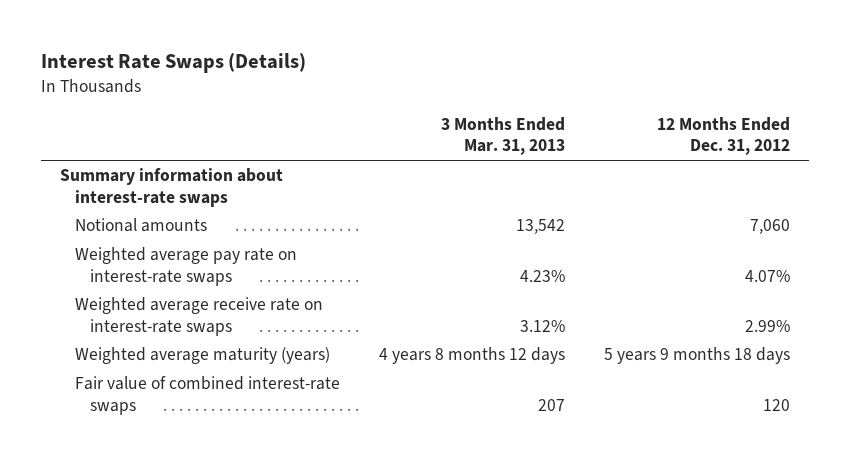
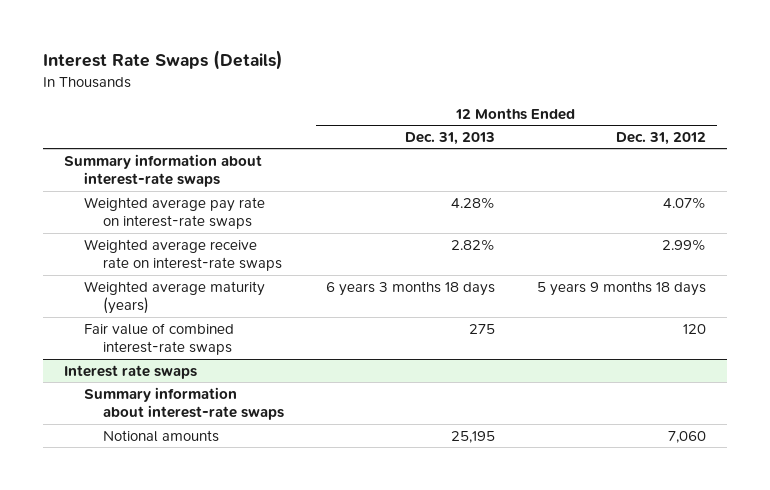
- | 3 Months Ended Mar. 31, 2013 | 12 Months Ended Dec. 31, 2012
+ | 12 Months Ended Dec. 31, 2013 | 12 Months Ended Dec. 31, 2012
- Notional amounts | 13,542 | 7,060
+ Interest rate swaps
+ Summary information about interest-rate swaps
+ Notional amounts | 25,195 | 7,060

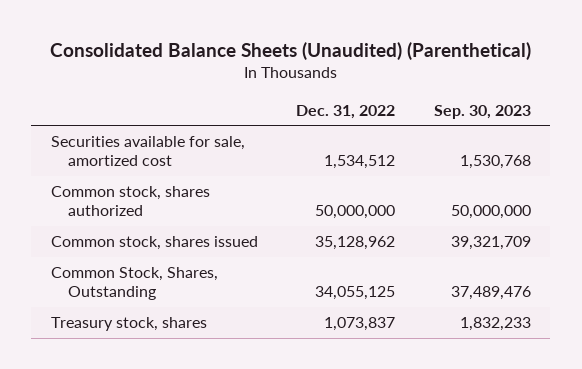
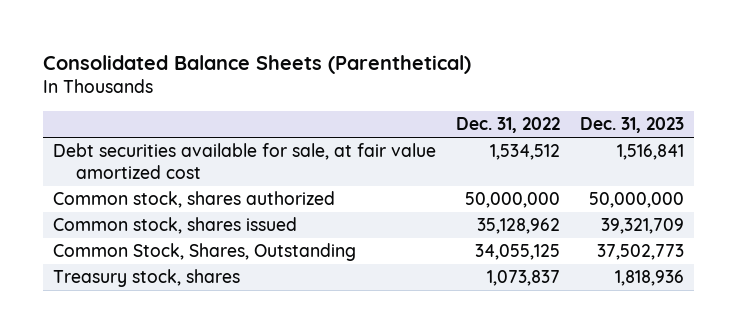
- Consolidated Balance Sheets (Unaudited) (Parenthetical)
+ Consolidated Balance Sheets (Parenthetical)
- | Dec. 31, 2022 | Sep. 30, 2023
+ | Dec. 31, 2022 | Dec. 31, 2023
- Securities available for sale, amortized cost | 1,534,512 | 1,530,768
+ Debt securities available for sale, at fair value amortized cost | 1,534,512 | 1,516,841

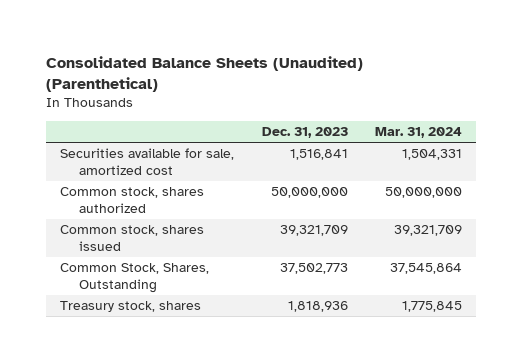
- Consolidated Balance Sheets (Parenthetical)
+ Consolidated Balance Sheets (Unaudited) (Parenthetical)
- | Dec. 31, 2022 | Dec. 31, 2023
+ | Dec. 31, 2023 | Mar. 31, 2024
- Debt securities available for sale, at fair value amortized cost | 1,534,512 | 1,516,841
+ Securities available for sale, amortized cost | 1,516,841 | 1,504,331

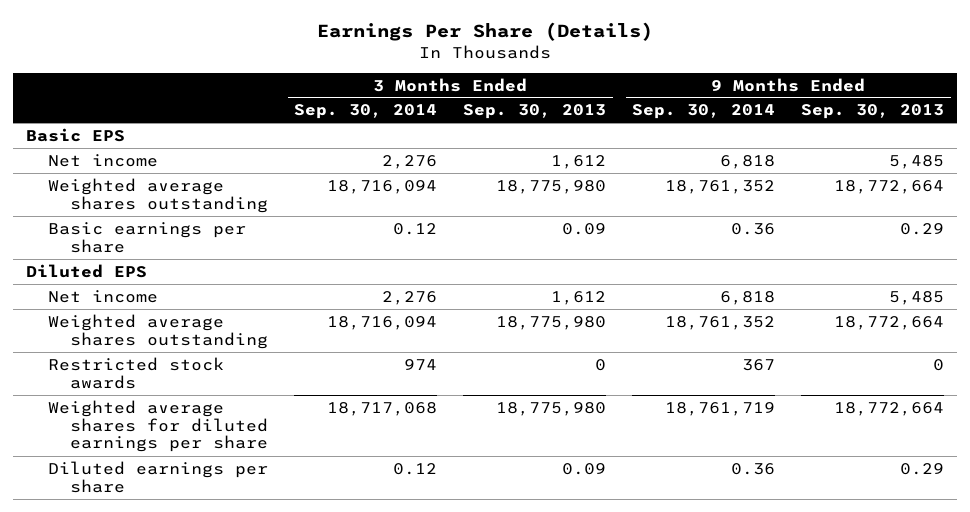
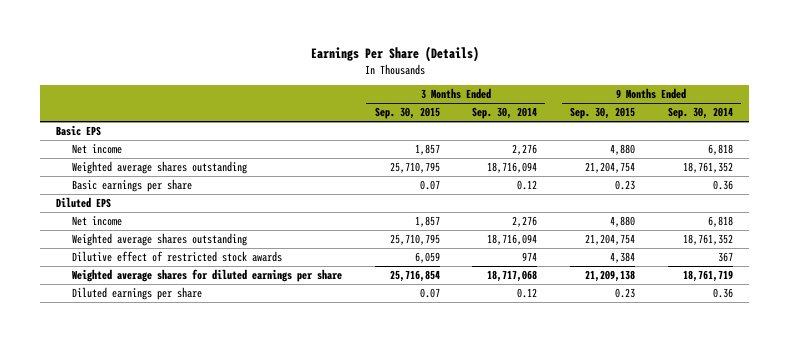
- | 3 Months Ended Sep. 30, 2014 | 3 Months Ended Sep. 30, 2013 | 9 Months Ended Sep. 30, 2014 | 9 Months Ended Sep. 30, 2013
+ | 3 Months Ended Sep. 30, 2015 | 3 Months Ended Sep. 30, 2014 | 9 Months Ended Sep. 30, 2015 | 9 Months Ended Sep. 30, 2014
- Restricted stock awards | 974 | 0 | 367 | 0
+ Dilutive effect of restricted stock awards | 6,059 | 974 | 4,384 | 367

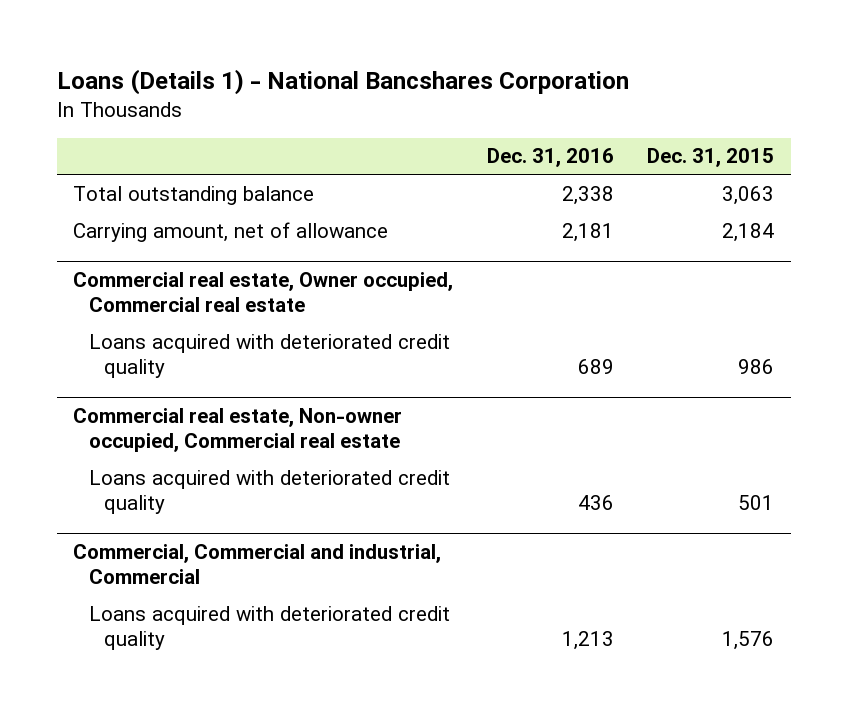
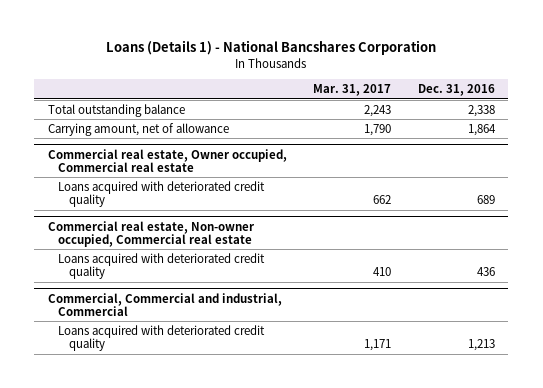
- | Dec. 31, 2016 | Dec. 31, 2015
+ | Mar. 31, 2017 | Dec. 31, 2016
- Carrying amount, net of allowance | 2,181 | 2,184
+ Carrying amount, net of allowance | 1,790 | 1,864

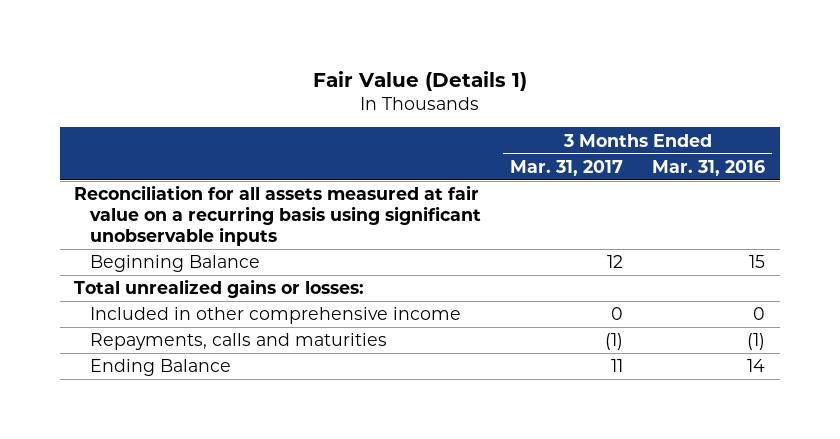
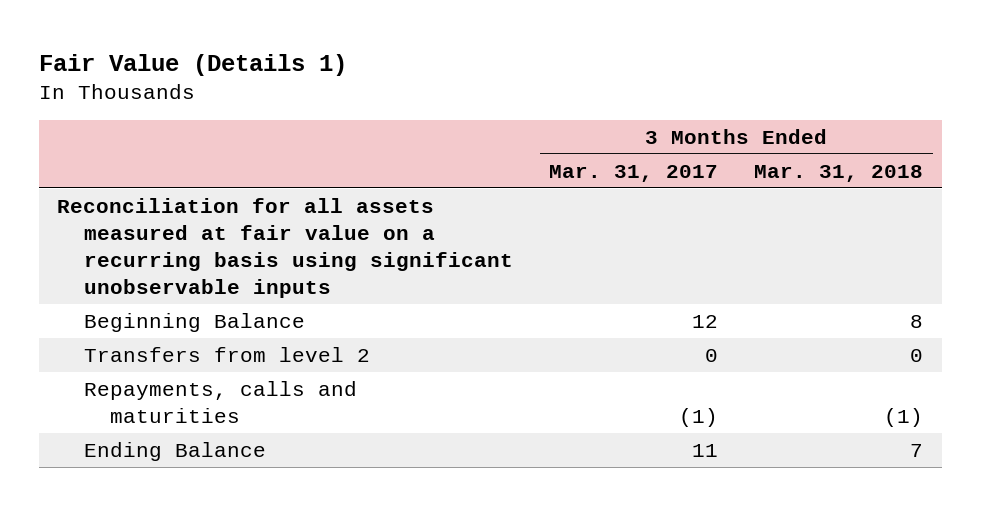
- | 3 Months Ended Mar. 31, 2017 | 3 Months Ended Mar. 31, 2016
+ | 3 Months Ended Mar. 31, 2017 | 3 Months Ended Mar. 31, 2018
- Total unrealized gains or losses:
- Included in other comprehensive income | 0 | 0
+ Transfers from level 2 | 0 | 0

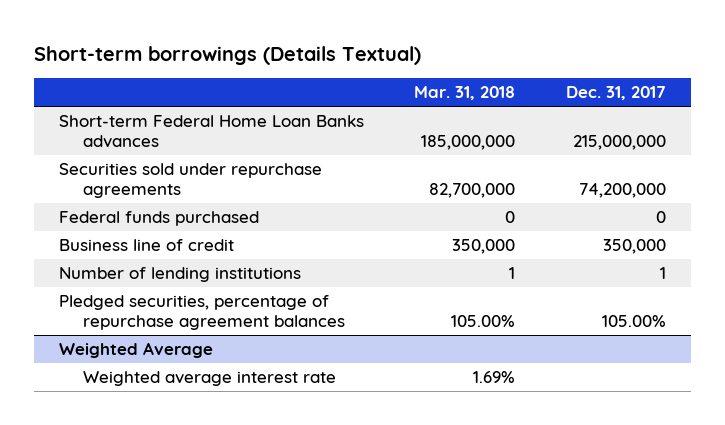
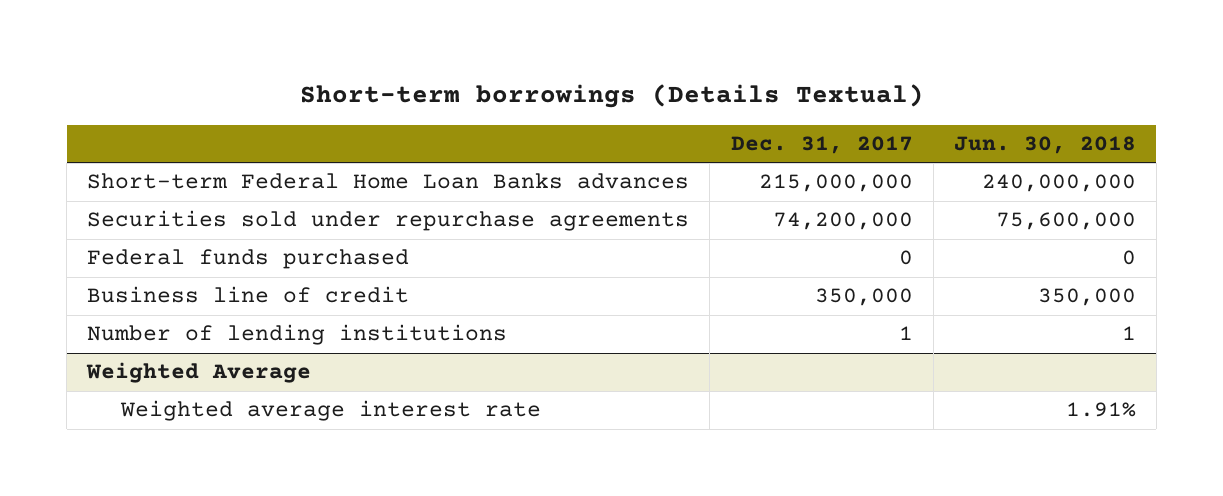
- | Mar. 31, 2018 | Dec. 31, 2017
+ | Dec. 31, 2017 | Jun. 30, 2018
- Pledged securities, percentage of repurchase agreement balances | 105.00% | 105.00%

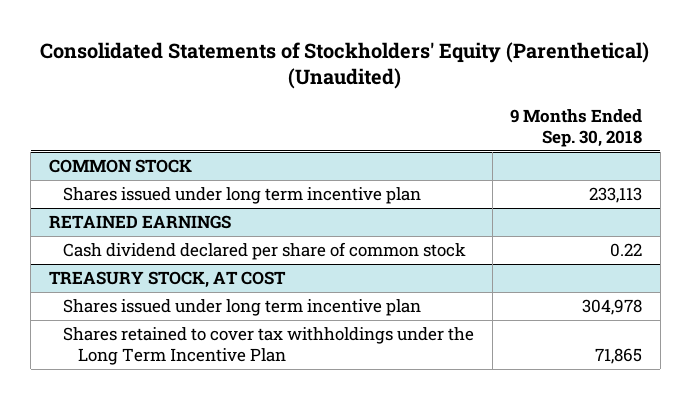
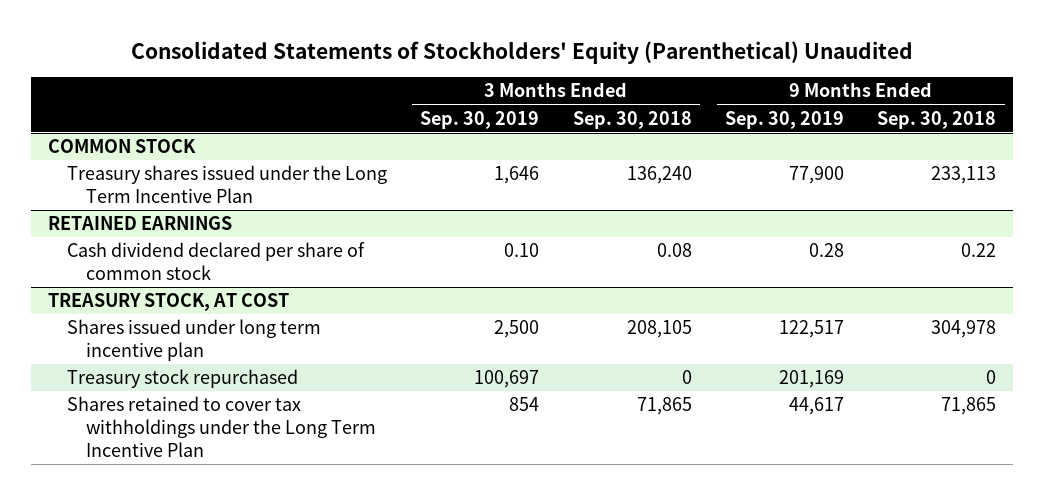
- Consolidated Statements of Stockholders' Equity (Parenthetical) (Unaudited)
+ Consolidated Statements of Stockholders' Equity (Parenthetical) Unaudited
- | 9 Months Ended Sep. 30, 2018
+ | 3 Months Ended Sep. 30, 2019 | 3 Months Ended Sep. 30, 2018 | 9 Months Ended Sep. 30, 2019 | 9 Months Ended Sep. 30, 2018
@ COMMON STOCK
- Shares issued under long term incentive plan | 233,113
+ Treasury shares issued under the Long Term Incentive Plan | 1,646 | 136,240 | 77,900 | 233,113
@ TREASURY STOCK, AT COST
+ Treasury stock repurchased | 100,697 | 0 | 201,169 | 0

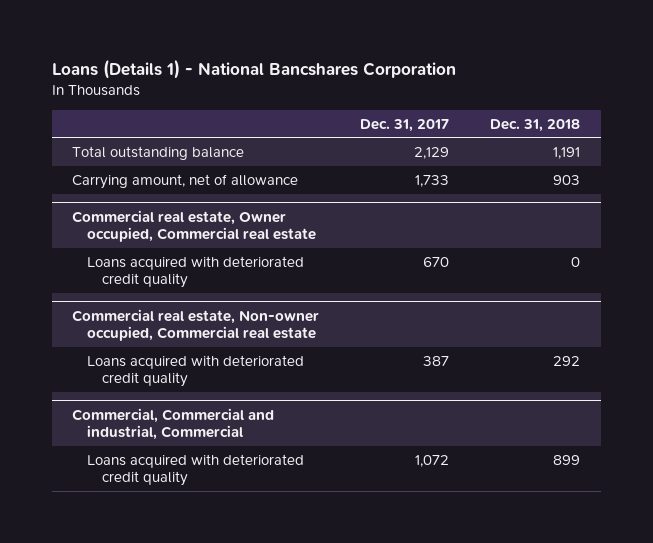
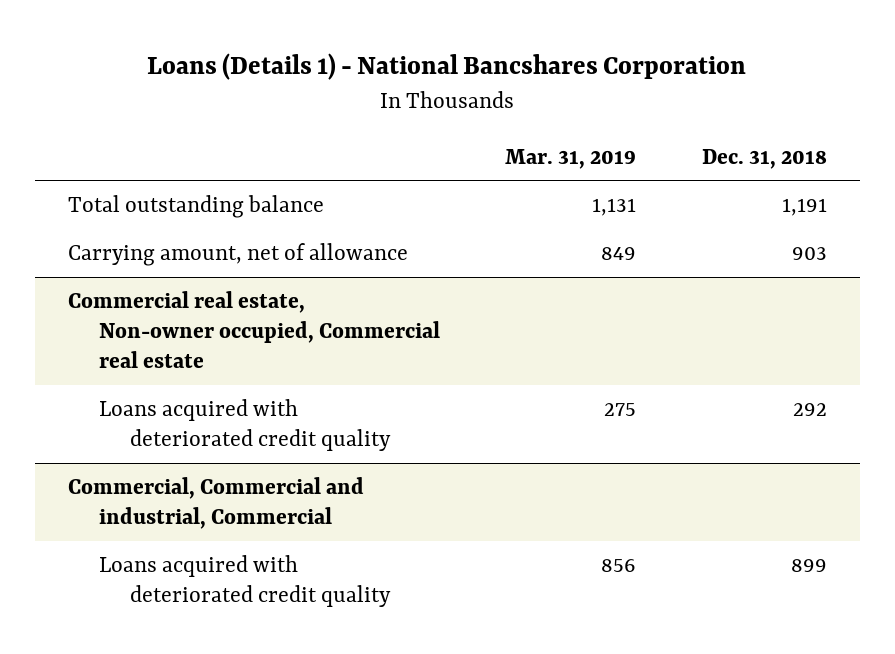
- | Dec. 31, 2017 | Dec. 31, 2018
+ | Mar. 31, 2019 | Dec. 31, 2018
- Commercial real estate, Owner occupied, Commercial real estate
- Loans acquired with deteriorated credit quality | 670 | 0

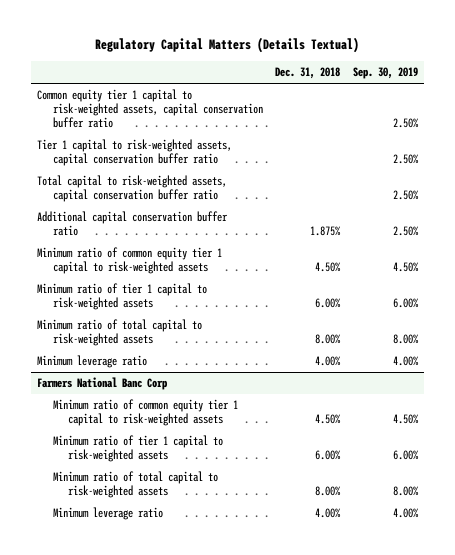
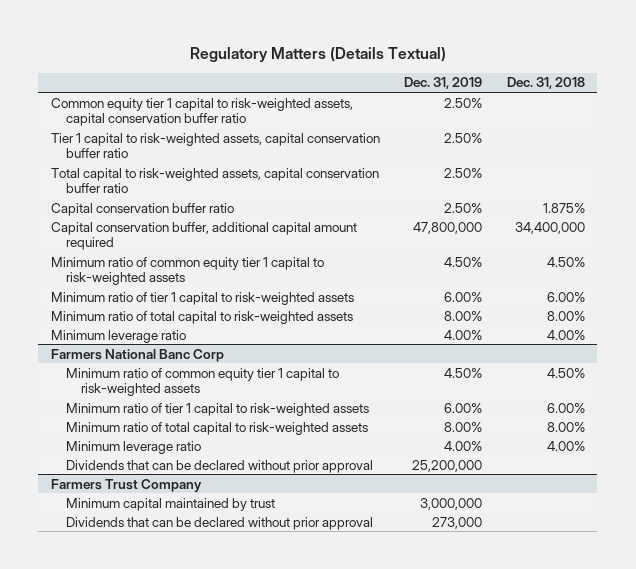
- Regulatory Capital Matters (Details Textual)
+ Regulatory Matters (Details Textual)
- | Dec. 31, 2018 | Sep. 30, 2019
+ | Dec. 31, 2019 | Dec. 31, 2018
- Additional capital conservation buffer ratio | 1.875% | 2.50%
+ Capital conservation buffer ratio | 2.50% | 1.875%
+ Capital conservation buffer, additional capital amount required | 47,800,000 | 34,400,000
@ Farmers National Banc Corp
+ Dividends that can be declared without prior approval | 25,200,000 |
+ Farmers Trust Company
+ Minimum capital maintained by trust | 3,000,000 |
+ Dividends that can be declared without prior approval | 273,000 |

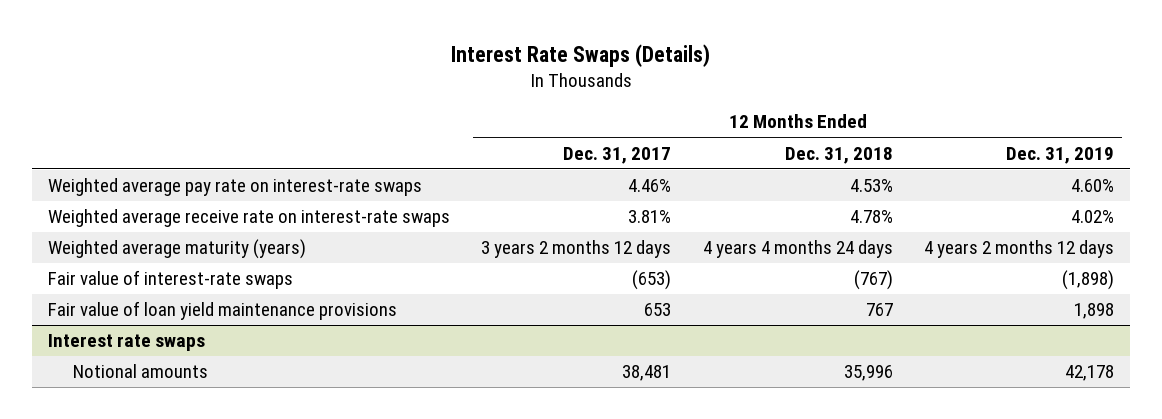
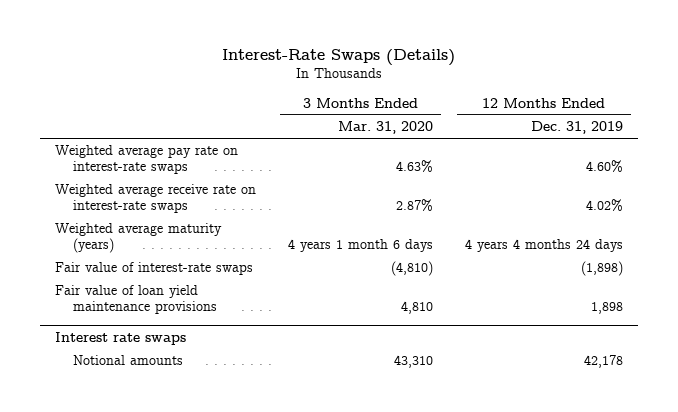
- Interest Rate Swaps (Details)
+ Interest-Rate Swaps (Details)
- | 12 Months Ended Dec. 31, 2017 | 12 Months Ended Dec. 31, 2018 | 12 Months Ended Dec. 31, 2019
+ | 3 Months Ended Mar. 31, 2020 | 12 Months Ended Dec. 31, 2019
- Weighted average maturity (years) | 3 years 2 months 12 days | 4 years 4 months 24 days | 4 years 2 months 12 days
+ Weighted average maturity (years) | 4 years 1 month 6 days | 4 years 4 months 24 days

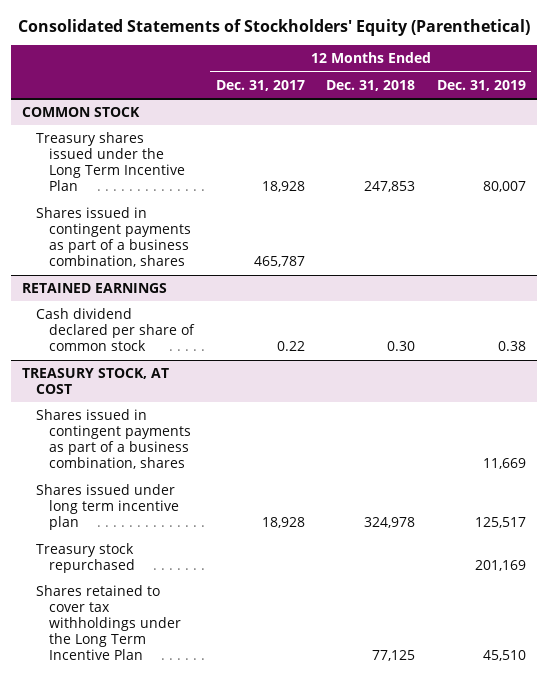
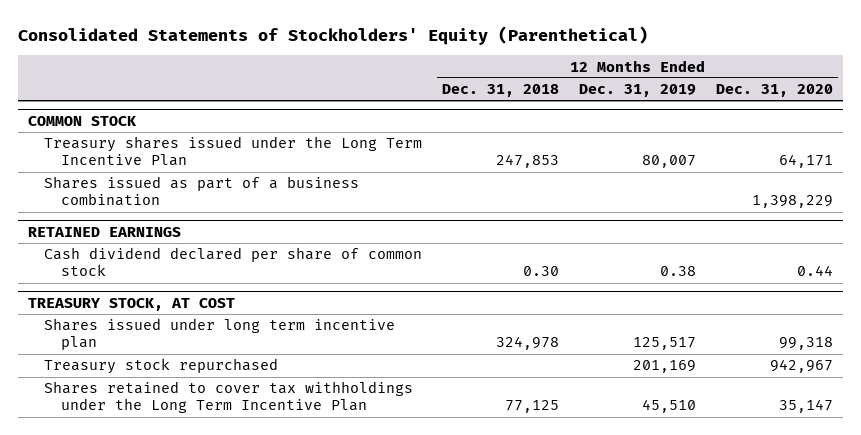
- | 12 Months Ended Dec. 31, 2017 | 12 Months Ended Dec. 31, 2018 | 12 Months Ended Dec. 31, 2019
+ | 12 Months Ended Dec. 31, 2018 | 12 Months Ended Dec. 31, 2019 | 12 Months Ended Dec. 31, 2020
@ COMMON STOCK
- Shares issued in contingent payments as part of a business combination, shares | 465,787 | |
+ Shares issued as part of a business combination | | | 1,398,229
@ TREASURY STOCK, AT COST
- Shares issued in contingent payments as part of a business combination, shares | | | 11,669

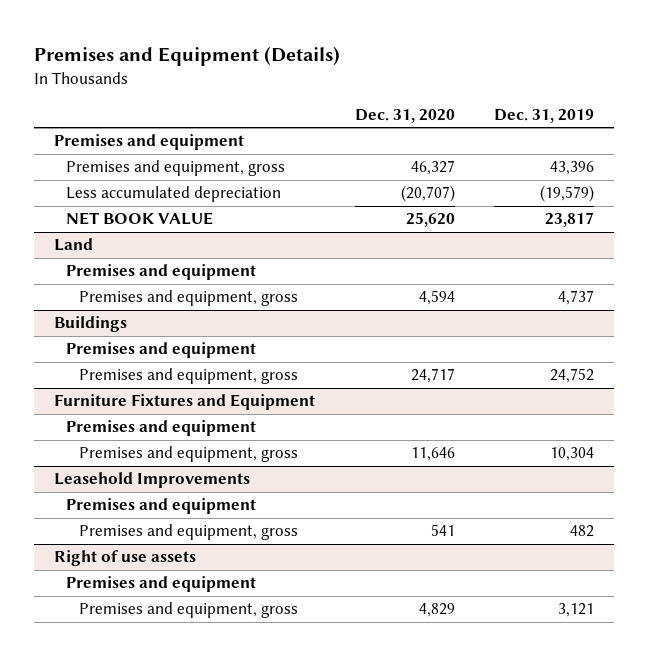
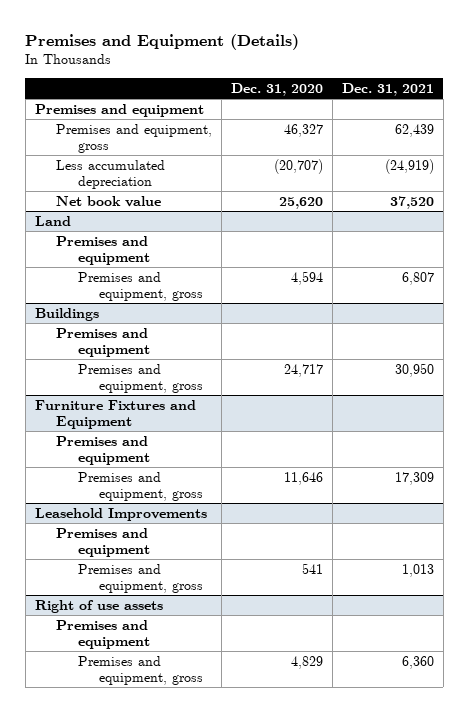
- | Dec. 31, 2020 | Dec. 31, 2019
+ | Dec. 31, 2020 | Dec. 31, 2021
- NET BOOK VALUE | 25,620 | 23,817
+ Net book value | 25,620 | 37,520

